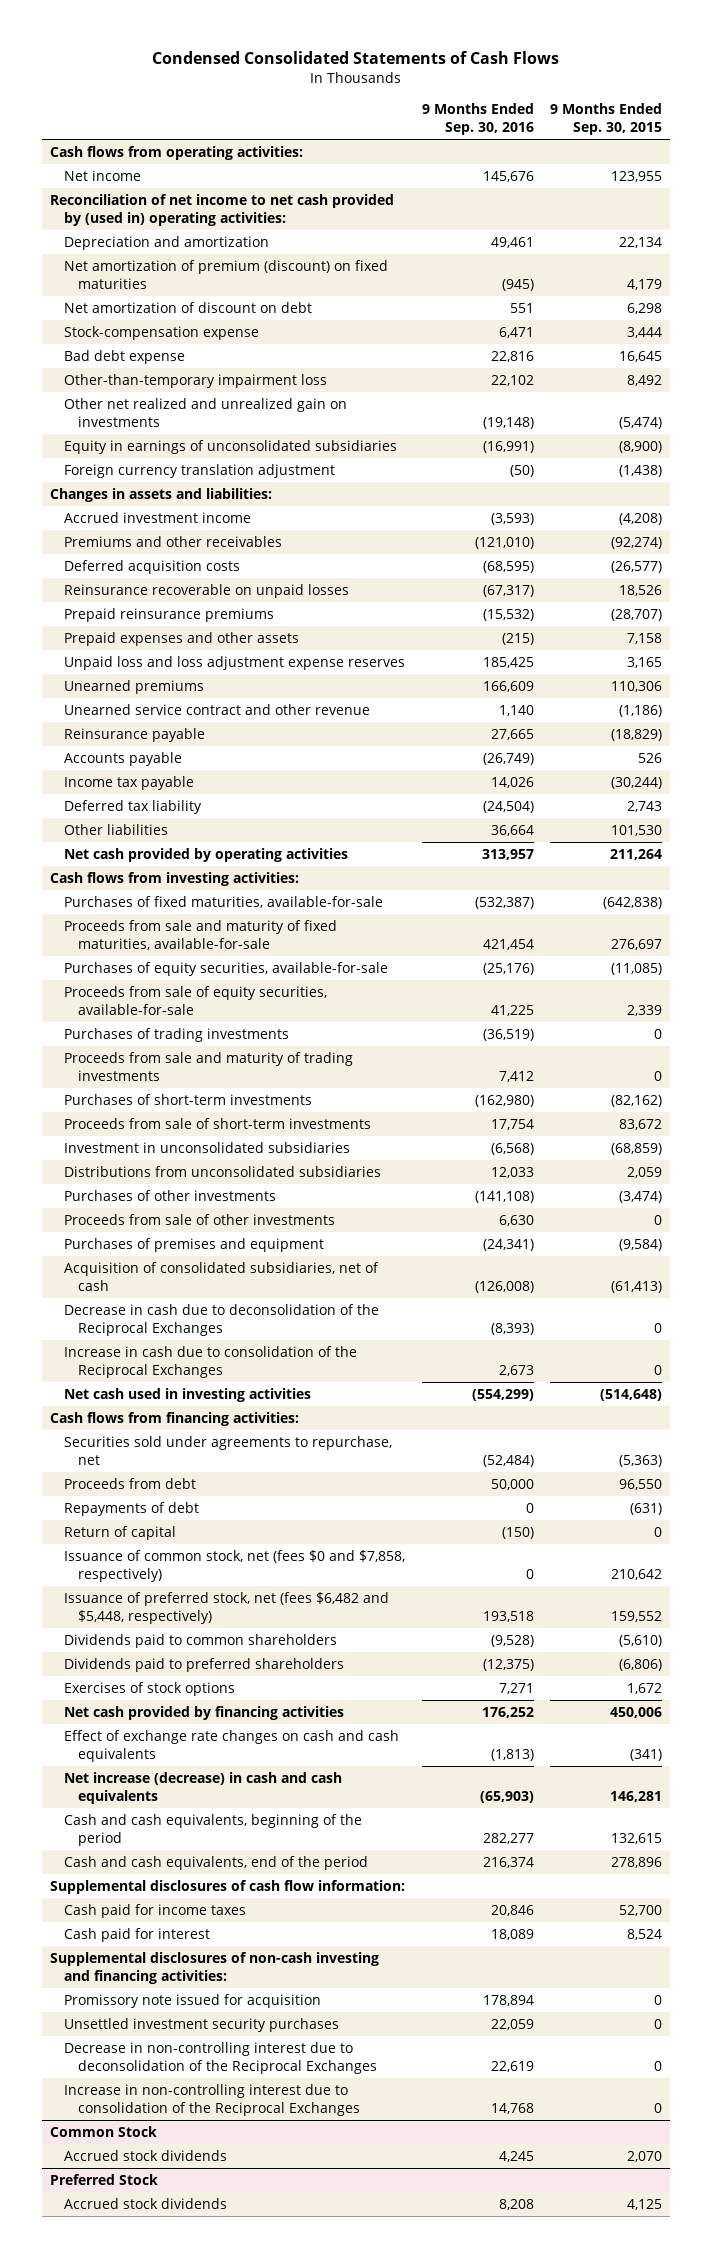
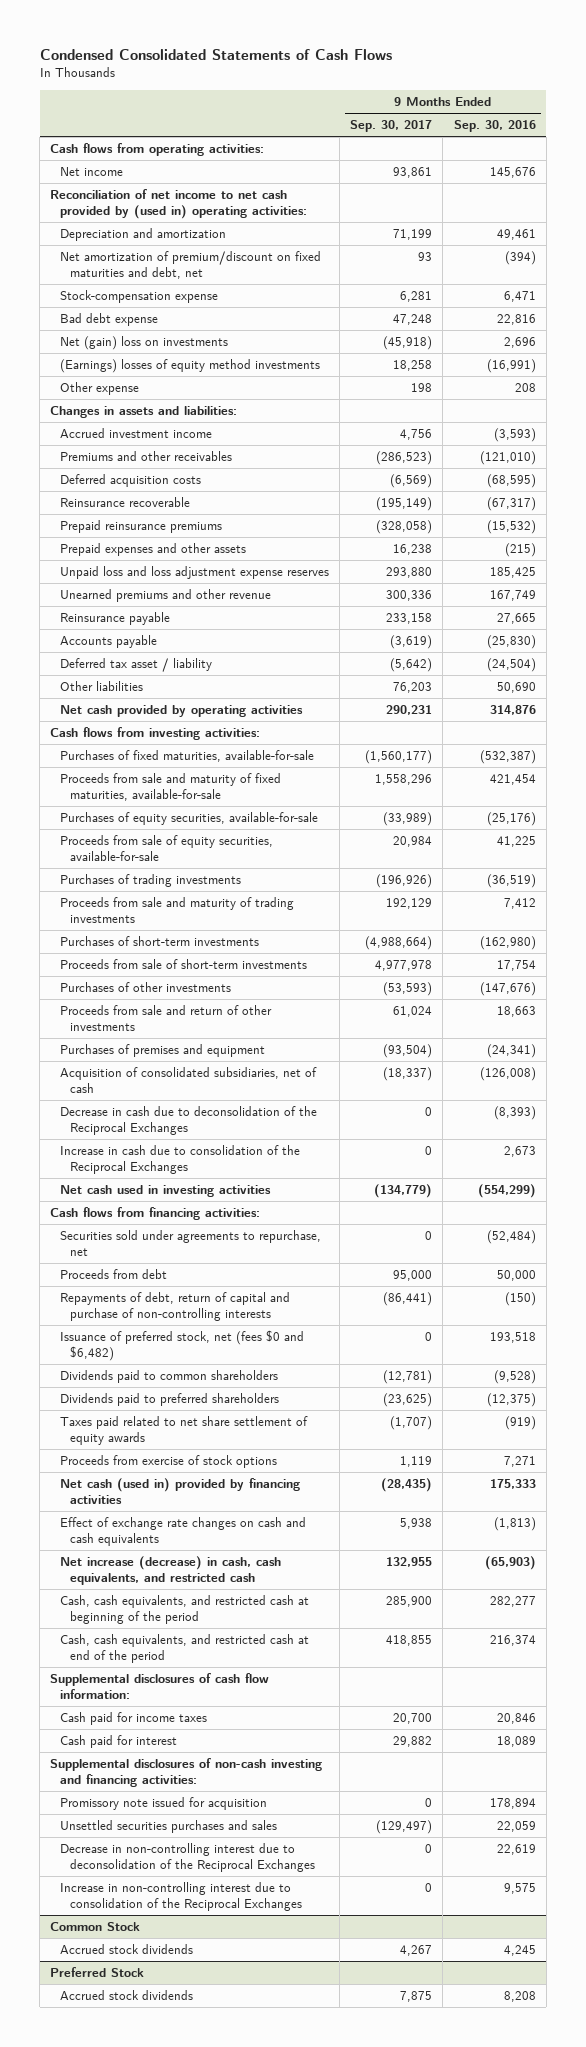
- | 9 Months Ended Sep. 30, 2016 | 9 Months Ended Sep. 30, 2015
+ | 9 Months Ended Sep. 30, 2017 | 9 Months Ended Sep. 30, 2016
- Net amortization of premium (discount) on fixed maturities | (945) | 4,179
- Net amortization of discount on debt | 551 | 6,298
+ Net amortization of premium/discount on fixed maturities and debt, net | 93 | (394)
- Other-than-temporary impairment loss | 22,102 | 8,492
- Other net realized and unrealized gain on investments | (19,148) | (5,474)
- Equity in earnings of unconsolidated subsidiaries | (16,991) | (8,900)
- Foreign currency translation adjustment | (50) | (1,438)
+ Net (gain) loss on investments | (45,918) | 2,696
+ (Earnings) losses of equity method investments | 18,258 | (16,991)
+ Other expense | 198 | 208
- Reinsurance recoverable on unpaid losses | (67,317) | 18,526
+ Reinsurance recoverable | (195,149) | (67,317)
- Unearned premiums | 166,609 | 110,306
- Unearned service contract and other revenue | 1,140 | (1,186)
+ Unearned premiums and other revenue | 300,336 | 167,749
- Accounts payable | (26,749) | 526
- Income tax payable | 14,026 | (30,244)
- Deferred tax liability | (24,504) | 2,743
- Other liabilities | 36,664 | 101,530
- Net cash provided by operating activities | 313,957 | 211,264
+ Accounts payable | (3,619) | (25,830)
+ Deferred tax asset / liability | (5,642) | (24,504)
+ Other liabilities | 76,203 | 50,690
+ Net cash provided by operating activities | 290,231 | 314,876
- Investment in unconsolidated subsidiaries | (6,568) | (68,859)
- Distributions from unconsolidated subsidiaries | 12,033 | 2,059
- Purchases of other investments | (141,108) | (3,474)
- Proceeds from sale of other investments | 6,630 | 0
+ Purchases of other investments | (53,593) | (147,676)
+ Proceeds from sale and return of other investments | 61,024 | 18,663
- Repayments of debt | 0 | (631)
- Return of capital | (150) | 0
- Issuance of common stock, net (fees $0 and $7,858, respectively) | 0 | 210,642
- Issuance of preferred stock, net (fees $6,482 and $5,448, respectively) | 193,518 | 159,552
+ Repayments of debt, return of capital and purchase of non-controlling interests | (86,441) | (150)
+ Issuance of preferred stock, net (fees $0 and $6,482) | 0 | 193,518
- Exercises of stock options | 7,271 | 1,672
- Net cash provided by financing activities | 176,252 | 450,006
+ Taxes paid related to net share settlement of equity awards | (1,707) | (919)
+ Proceeds from exercise of stock options | 1,119 | 7,271
+ Net cash (used in) provided by financing activities | (28,435) | 175,333
- Net increase (decrease) in cash and cash equivalents | (65,903) | 146,281
- Cash and cash equivalents, beginning of the period | 282,277 | 132,615
- Cash and cash equivalents, end of the period | 216,374 | 278,896
+ Net increase (decrease) in cash, cash equivalents, and restricted cash | 132,955 | (65,903)
+ Cash, cash equivalents, and restricted cash at beginning of the period | 285,900 | 282,277
+ Cash, cash equivalents, and restricted cash at end of the period | 418,855 | 216,374
- Unsettled investment security purchases | 22,059 | 0
+ Unsettled securities purchases and sales | (129,497) | 22,059
- Increase in non-controlling interest due to consolidation of the Reciprocal Exchanges | 14,768 | 0
+ Increase in non-controlling interest due to consolidation of the Reciprocal Exchanges | 0 | 9,575

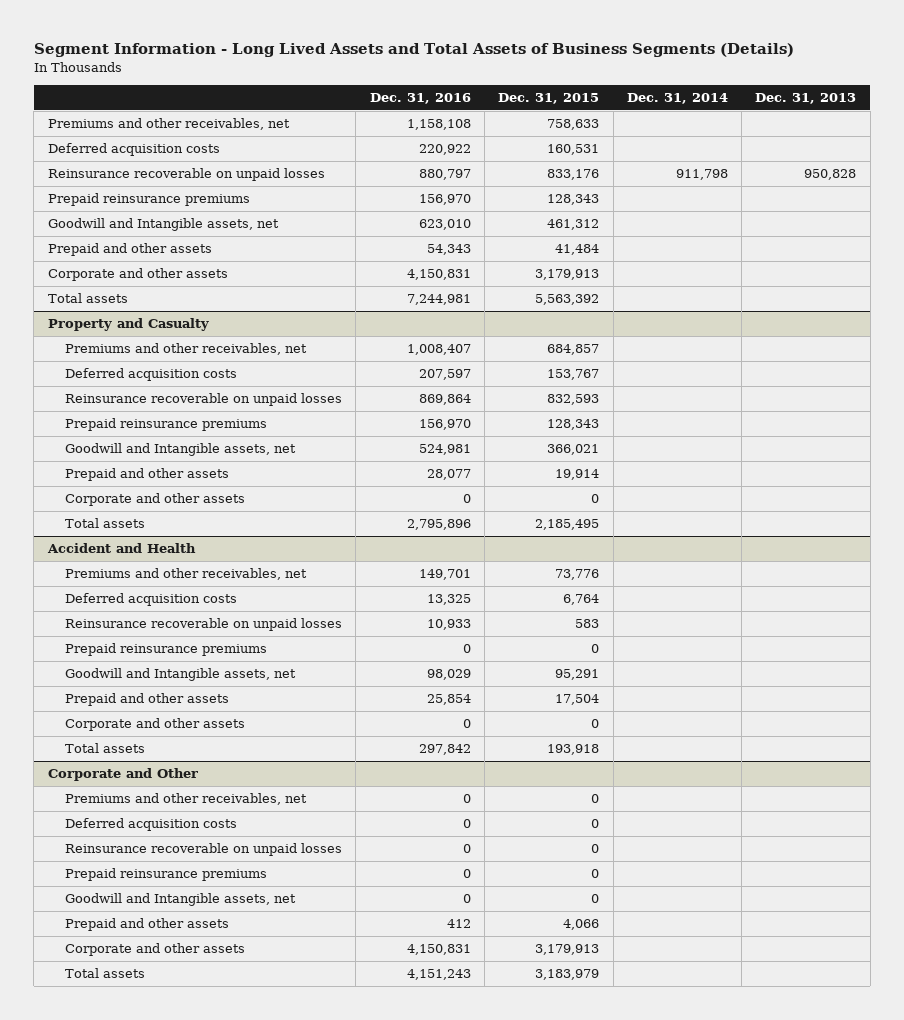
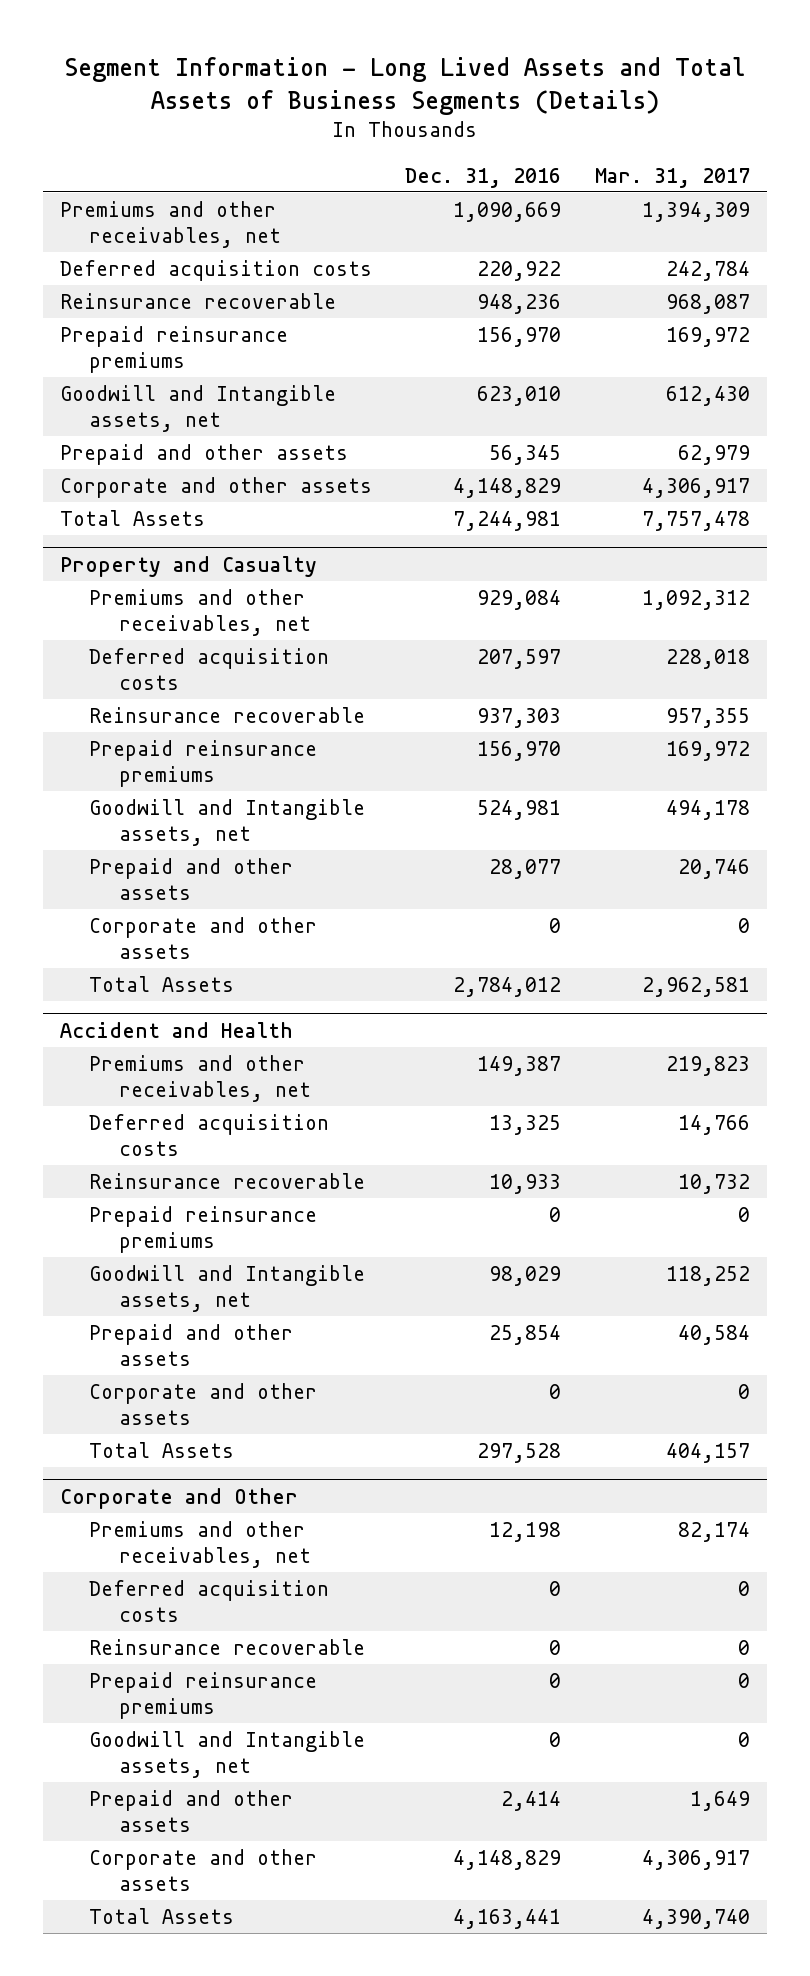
- | Dec. 31, 2016 | Dec. 31, 2015 | Dec. 31, 2014 | Dec. 31, 2013
+ | Dec. 31, 2016 | Mar. 31, 2017
- Premiums and other receivables, net | 1,158,108 | 758,633 | |
+ Premiums and other receivables, net | 1,090,669 | 1,394,309
- Reinsurance recoverable on unpaid losses | 880,797 | 833,176 | 911,798 | 950,828
+ Reinsurance recoverable | 948,236 | 968,087
- Prepaid and other assets | 54,343 | 41,484 | |
- Corporate and other assets | 4,150,831 | 3,179,913 | |
- Total assets | 7,244,981 | 5,563,392 | |
+ Prepaid and other assets | 56,345 | 62,979
+ Corporate and other assets | 4,148,829 | 4,306,917
+ Total Assets | 7,244,981 | 7,757,478
@ Property and Casualty
- Premiums and other receivables, net | 1,008,407 | 684,857 | |
+ Premiums and other receivables, net | 929,084 | 1,092,312
- Reinsurance recoverable on unpaid losses | 869,864 | 832,593 | |
+ Reinsurance recoverable | 937,303 | 957,355
- Total assets | 2,795,896 | 2,185,495 | |
+ Total Assets | 2,784,012 | 2,962,581
@ Accident and Health
- Premiums and other receivables, net | 149,701 | 73,776 | |
+ Premiums and other receivables, net | 149,387 | 219,823
- Reinsurance recoverable on unpaid losses | 10,933 | 583 | |
+ Reinsurance recoverable | 10,933 | 10,732
- Total assets | 297,842 | 193,918 | |
+ Total Assets | 297,528 | 404,157
@ Corporate and Other
- Premiums and other receivables, net | 0 | 0 | |
+ Premiums and other receivables, net | 12,198 | 82,174
- Reinsurance recoverable on unpaid losses | 0 | 0 | |
+ Reinsurance recoverable | 0 | 0
- Prepaid and other assets | 412 | 4,066 | |
- Corporate and other assets | 4,150,831 | 3,179,913 | |
- Total assets | 4,151,243 | 3,183,979 | |
+ Prepaid and other assets | 2,414 | 1,649
+ Corporate and other assets | 4,148,829 | 4,306,917
+ Total Assets | 4,163,441 | 4,390,740

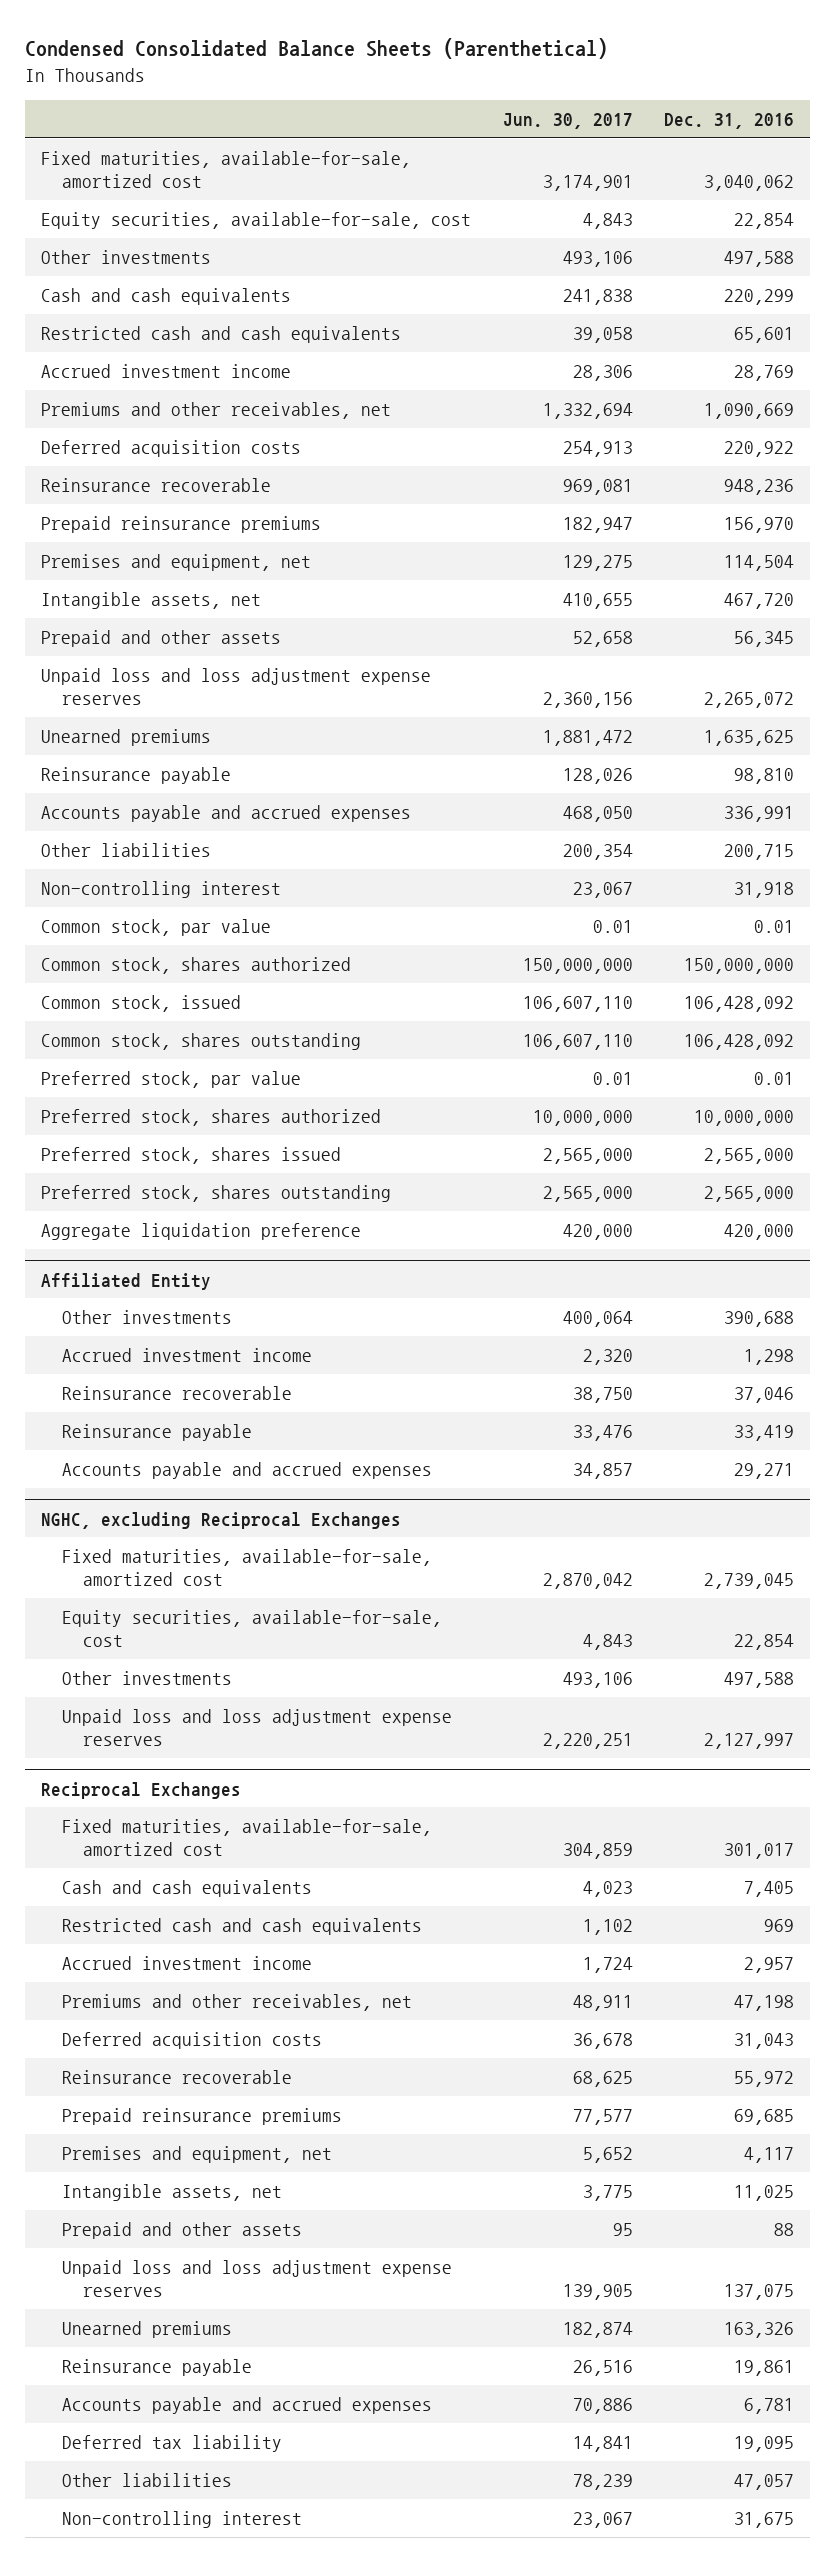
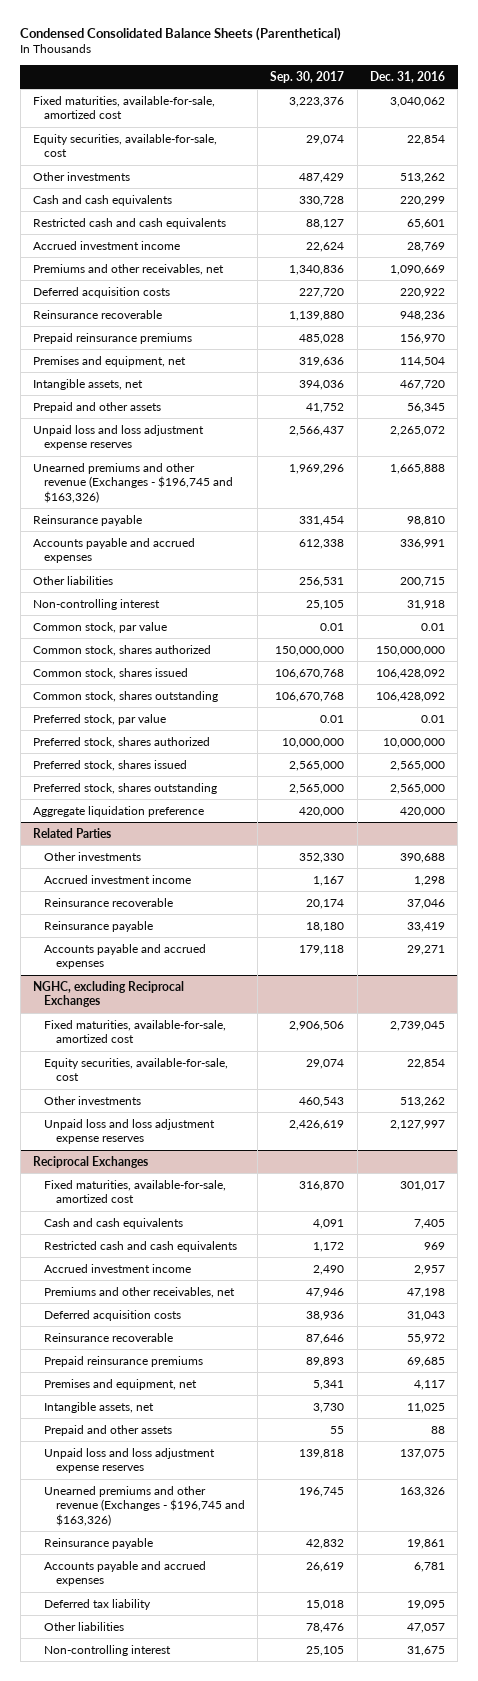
- | Jun. 30, 2017 | Dec. 31, 2016
+ | Sep. 30, 2017 | Dec. 31, 2016
- Other investments | 493,106 | 497,588
+ Other investments | 487,429 | 513,262
- Unearned premiums | 1,881,472 | 1,635,625
+ Unearned premiums and other revenue (Exchanges - $196,745 and $163,326) | 1,969,296 | 1,665,888
- Common stock, issued | 106,607,110 | 106,428,092
+ Common stock, shares issued | 106,670,768 | 106,428,092
- Affiliated Entity
+ Related Parties
@ NGHC, excluding Reciprocal Exchanges
- Other investments | 493,106 | 497,588
+ Other investments | 460,543 | 513,262
@ Reciprocal Exchanges
- Unearned premiums | 182,874 | 163,326
+ Unearned premiums and other revenue (Exchanges - $196,745 and $163,326) | 196,745 | 163,326

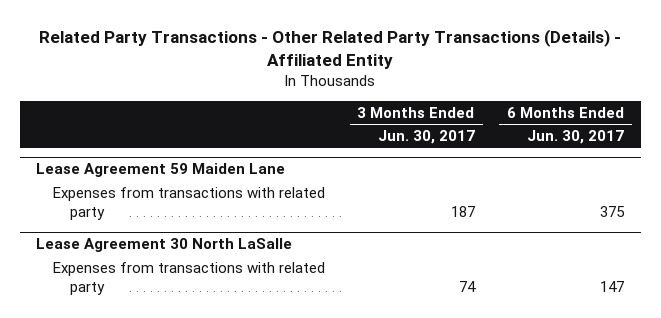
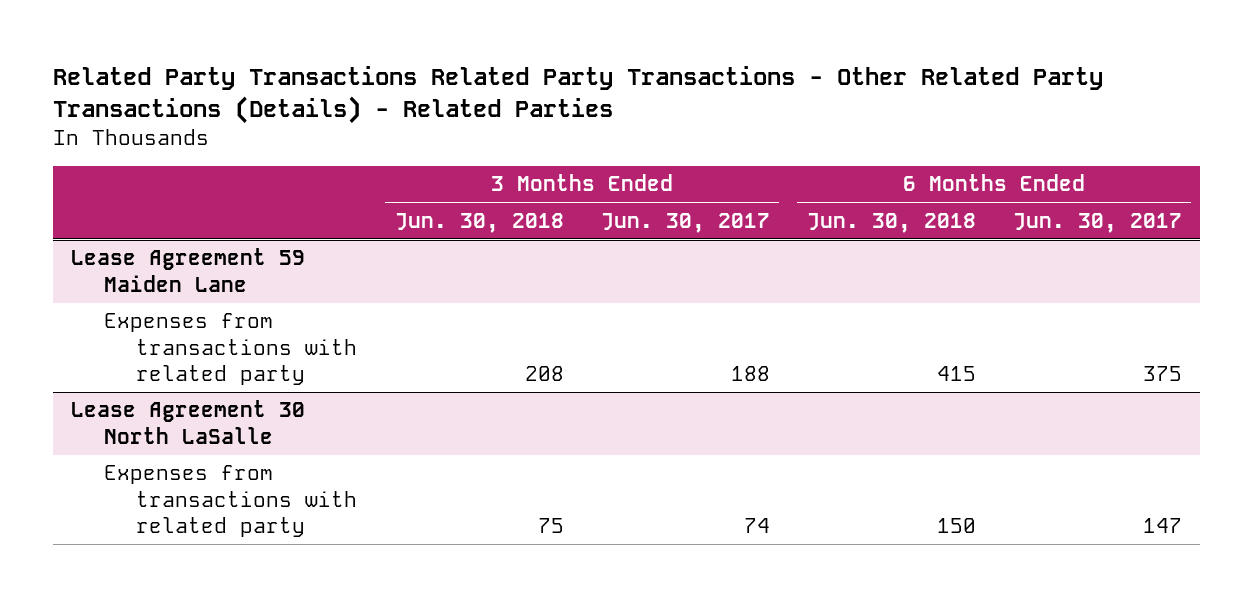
- Related Party Transactions - Other Related Party Transactions (Details) - Affiliated Entity
+ Related Party Transactions Related Party Transactions - Other Related Party Transactions (Details) - Related Parties
- | 3 Months Ended Jun. 30, 2017 | 6 Months Ended Jun. 30, 2017
+ | 3 Months Ended Jun. 30, 2018 | 3 Months Ended Jun. 30, 2017 | 6 Months Ended Jun. 30, 2018 | 6 Months Ended Jun. 30, 2017
@ Lease Agreement 59 Maiden Lane
- Expenses from transactions with related party | 187 | 375
+ Expenses from transactions with related party | 208 | 188 | 415 | 375

